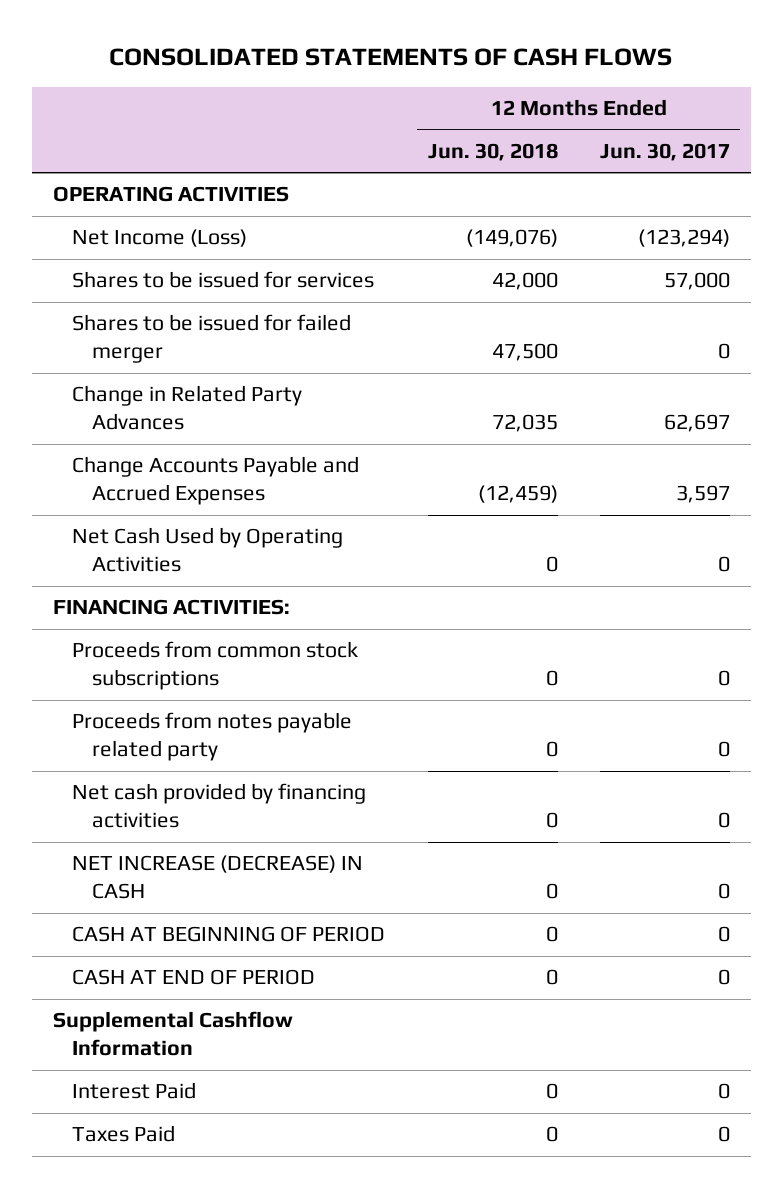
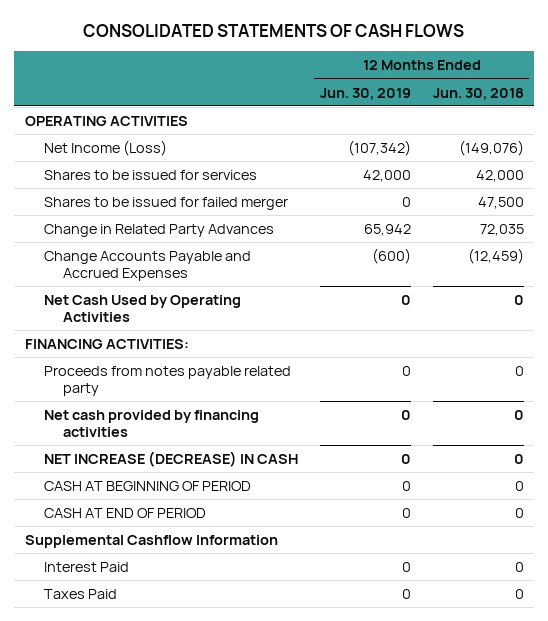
- | 12 Months Ended Jun. 30, 2018 | 12 Months Ended Jun. 30, 2017
+ | 12 Months Ended Jun. 30, 2019 | 12 Months Ended Jun. 30, 2018
- Proceeds from common stock subscriptions | 0 | 0

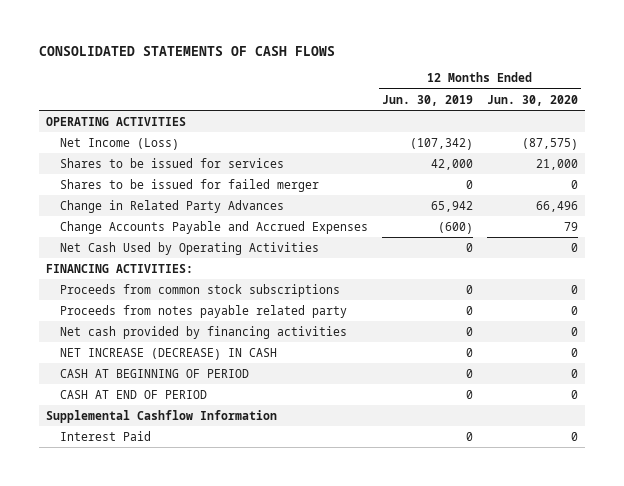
- | 12 Months Ended Jun. 30, 2019 | 12 Months Ended Jun. 30, 2018
+ | 12 Months Ended Jun. 30, 2019 | 12 Months Ended Jun. 30, 2020
+ Proceeds from common stock subscriptions | 0 | 0
- Taxes Paid | 0 | 0

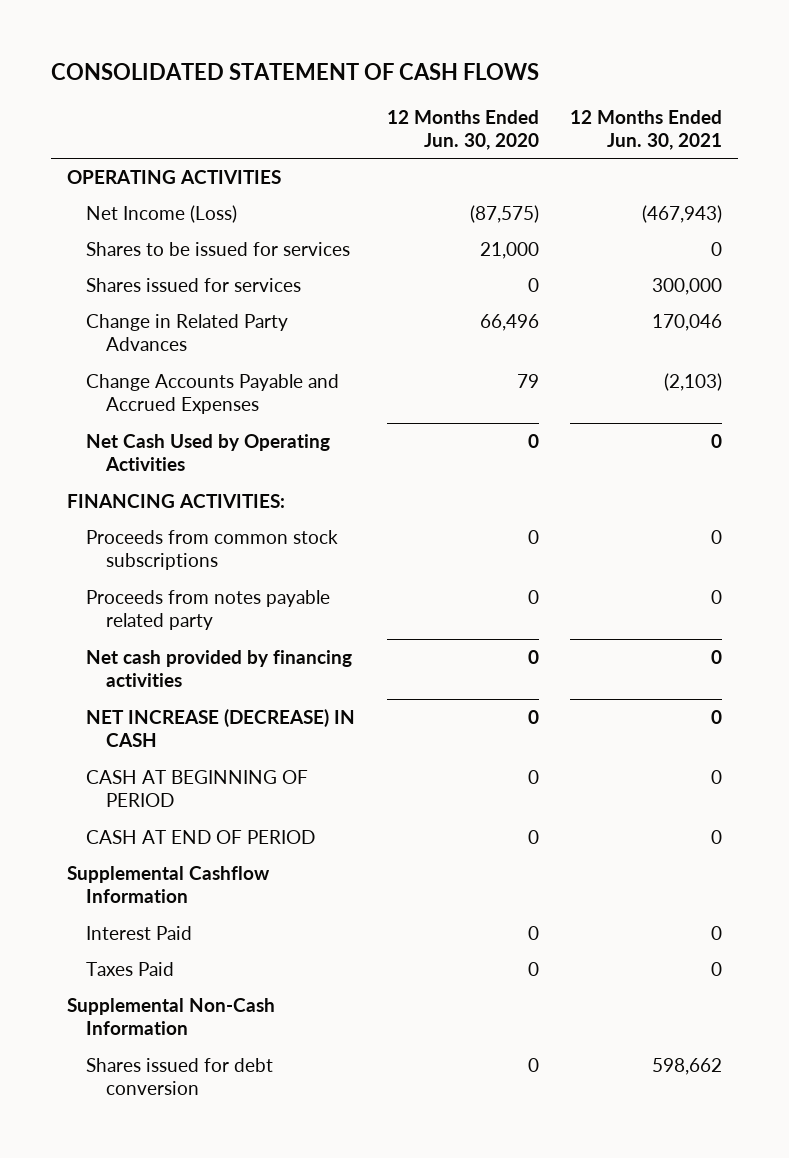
- CONSOLIDATED STATEMENTS OF CASH FLOWS
+ CONSOLIDATED STATEMENT OF CASH FLOWS
- | 12 Months Ended Jun. 30, 2019 | 12 Months Ended Jun. 30, 2020
+ | 12 Months Ended Jun. 30, 2020 | 12 Months Ended Jun. 30, 2021
- Shares to be issued for failed merger | 0 | 0
+ Shares issued for services | 0 | 300,000
+ Taxes Paid | 0 | 0
+ Supplemental Non-Cash Information
+ Shares issued for debt conversion | 0 | 598,662

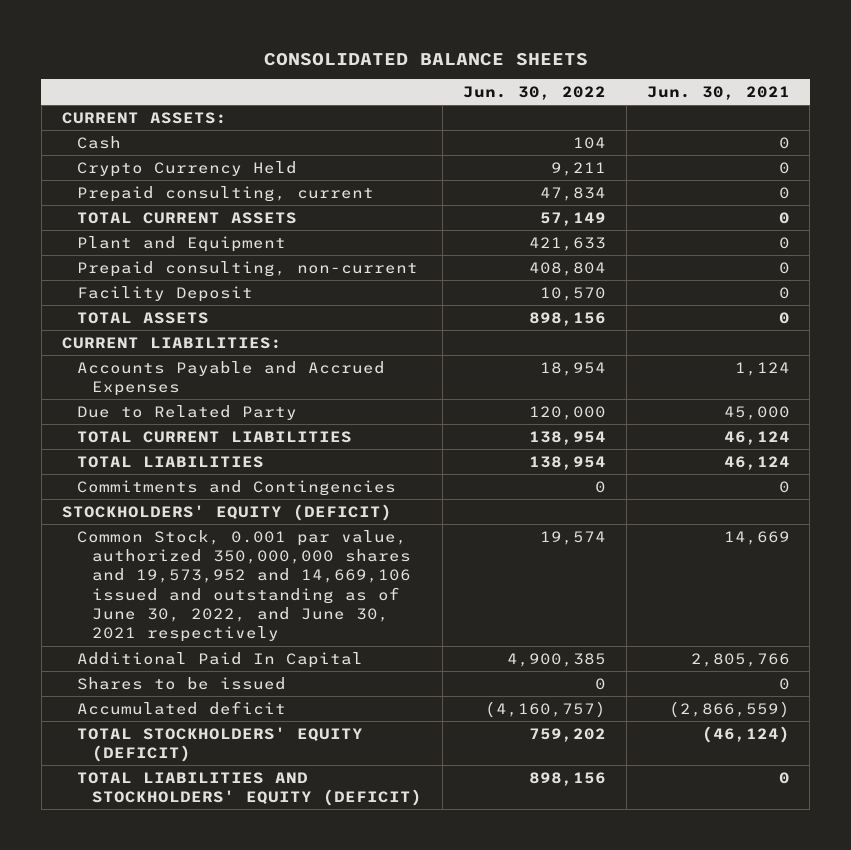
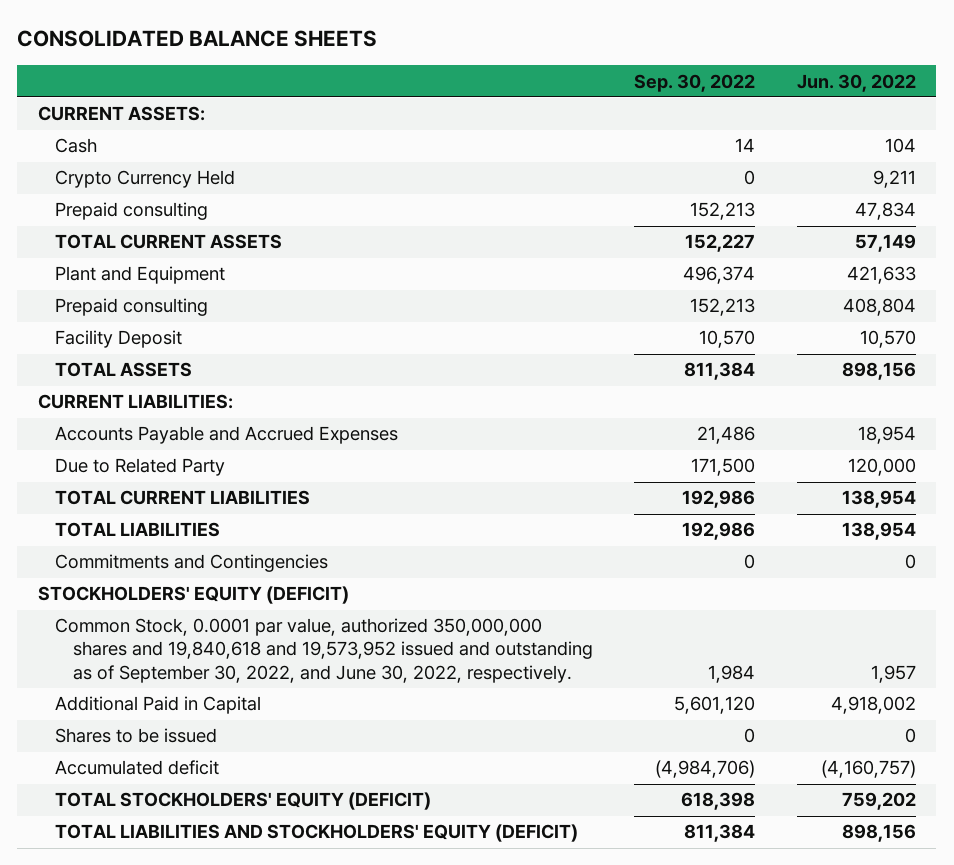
- | Jun. 30, 2022 | Jun. 30, 2021
+ | Sep. 30, 2022 | Jun. 30, 2022
- Prepaid consulting, current | 47,834 | 0
+ Prepaid consulting | 152,213 | 47,834
- Prepaid consulting, non-current | 408,804 | 0
+ Prepaid consulting | 152,213 | 408,804
- Common Stock, 0.001 par value, authorized 350,000,000 shares and 19,573,952 and 14,669,106 issued and outstanding as of June 30, 2022, and June 30, 2021 respectively | 19,574 | 14,669
- Additional Paid In Capital | 4,900,385 | 2,805,766
+ Common Stock, 0.0001 par value, authorized 350,000,000 shares and 19,840,618 and 19,573,952 issued and outstanding as of September 30, 2022, and June 30, 2022, respectively. | 1,984 | 1,957
+ Additional Paid in Capital | 5,601,120 | 4,918,002

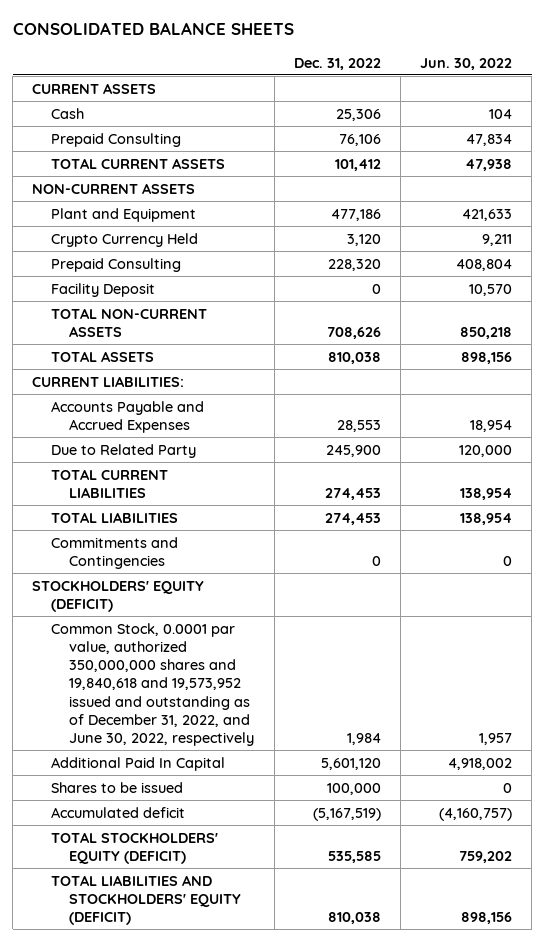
- | Sep. 30, 2022 | Jun. 30, 2022
+ | Dec. 31, 2022 | Jun. 30, 2022
- CURRENT ASSETS:
+ CURRENT ASSETS
- Prepaid consulting | 152,213 | 47,834
- TOTAL CURRENT ASSETS | 152,227 | 57,149
+ Prepaid Consulting | 76,106 | 47,834
+ TOTAL CURRENT ASSETS | 101,412 | 47,938
+ NON-CURRENT ASSETS
- Prepaid consulting | 152,213 | 408,804
moved down: Crypto Currency Held | 3,120 | 9,211
+ Prepaid Consulting | 228,320 | 408,804
+ TOTAL NON-CURRENT ASSETS | 708,626 | 850,218
- Common Stock, 0.0001 par value, authorized 350,000,000 shares and 19,840,618 and 19,573,952 issued and outstanding as of September 30, 2022, and June 30, 2022, respectively. | 1,984 | 1,957
- Additional Paid in Capital | 5,601,120 | 4,918,002
+ Common Stock, 0.0001 par value, authorized 350,000,000 shares and 19,840,618 and 19,573,952 issued and outstanding as of December 31, 2022, and June 30, 2022, respectively | 1,984 | 1,957
+ Additional Paid In Capital | 5,601,120 | 4,918,002

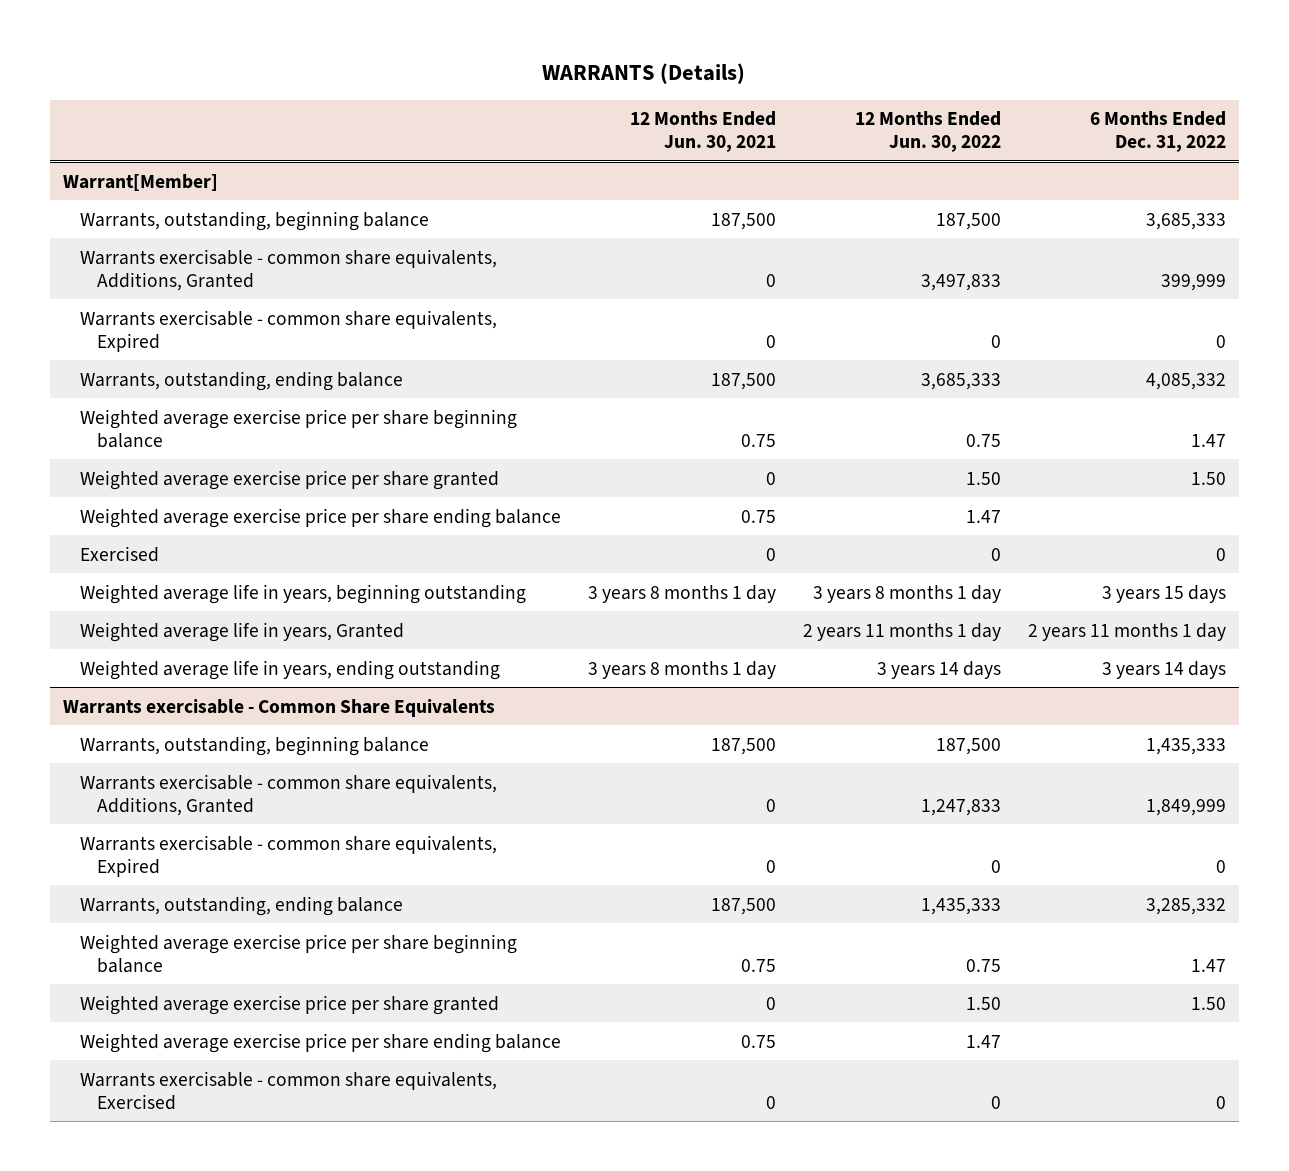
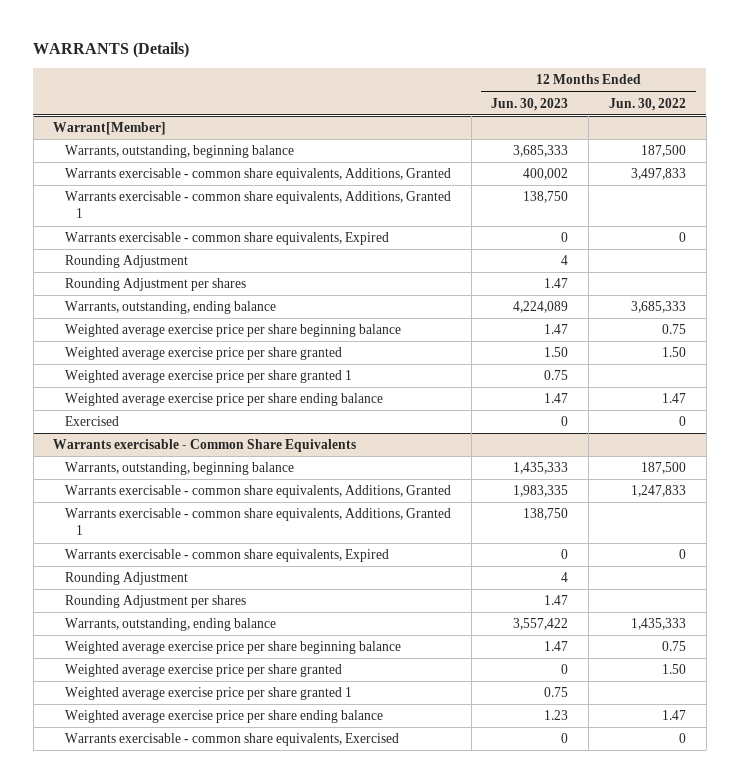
- | 12 Months Ended Jun. 30, 2021 | 12 Months Ended Jun. 30, 2022 | 6 Months Ended Dec. 31, 2022
+ | 12 Months Ended Jun. 30, 2023 | 12 Months Ended Jun. 30, 2022
@ Warrant[Member]
+ Warrants exercisable - common share equivalents, Additions, Granted 1 | 138,750 |
+ Rounding Adjustment | 4 |
+ Rounding Adjustment per shares | 1.47 |
+ Weighted average exercise price per share granted 1 | 0.75 |
- Weighted average life in years, beginning outstanding | 3 years 8 months 1 day | 3 years 8 months 1 day | 3 years 15 days
- Weighted average life in years, Granted | | 2 years 11 months 1 day | 2 years 11 months 1 day
- Weighted average life in years, ending outstanding | 3 years 8 months 1 day | 3 years 14 days | 3 years 14 days
@ Warrants exercisable - Common Share Equivalents
+ Warrants exercisable - common share equivalents, Additions, Granted 1 | 138,750 |
+ Rounding Adjustment | 4 |
+ Rounding Adjustment per shares | 1.47 |
+ Weighted average exercise price per share granted 1 | 0.75 |

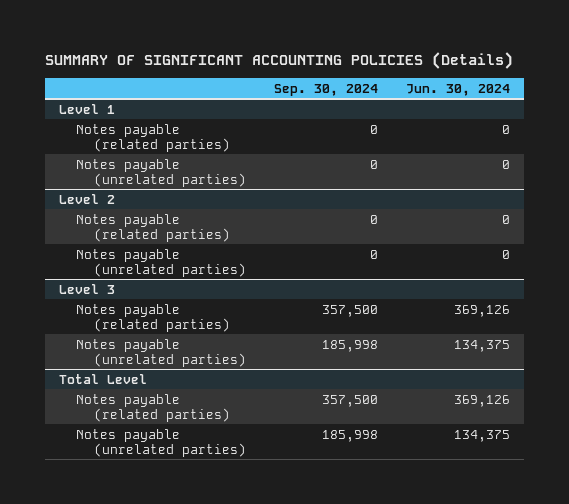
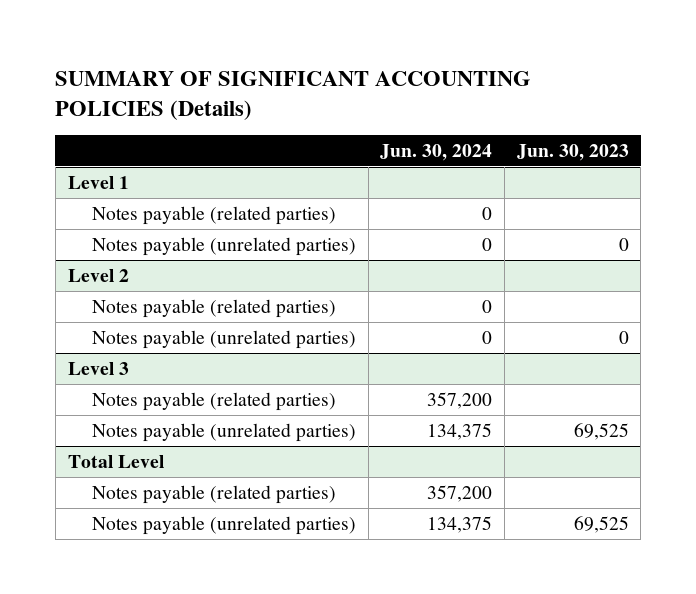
- | Sep. 30, 2024 | Jun. 30, 2024
+ | Jun. 30, 2024 | Jun. 30, 2023
@ Level 3
- Notes payable (related parties) | 357,500 | 369,126
+ Notes payable (related parties) | 357,200 |
@ Total Level
- Notes payable (related parties) | 357,500 | 369,126
+ Notes payable (related parties) | 357,200 |

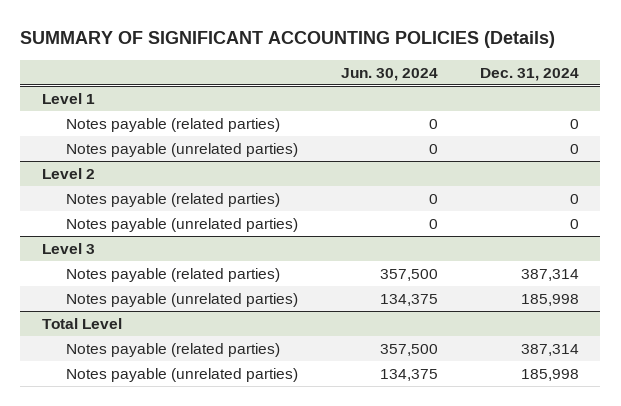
- | Jun. 30, 2024 | Jun. 30, 2023
+ | Jun. 30, 2024 | Dec. 31, 2024
@ Level 3
- Notes payable (related parties) | 357,200 |
+ Notes payable (related parties) | 357,500 | 387,314
@ Total Level
- Notes payable (related parties) | 357,200 |
+ Notes payable (related parties) | 357,500 | 387,314

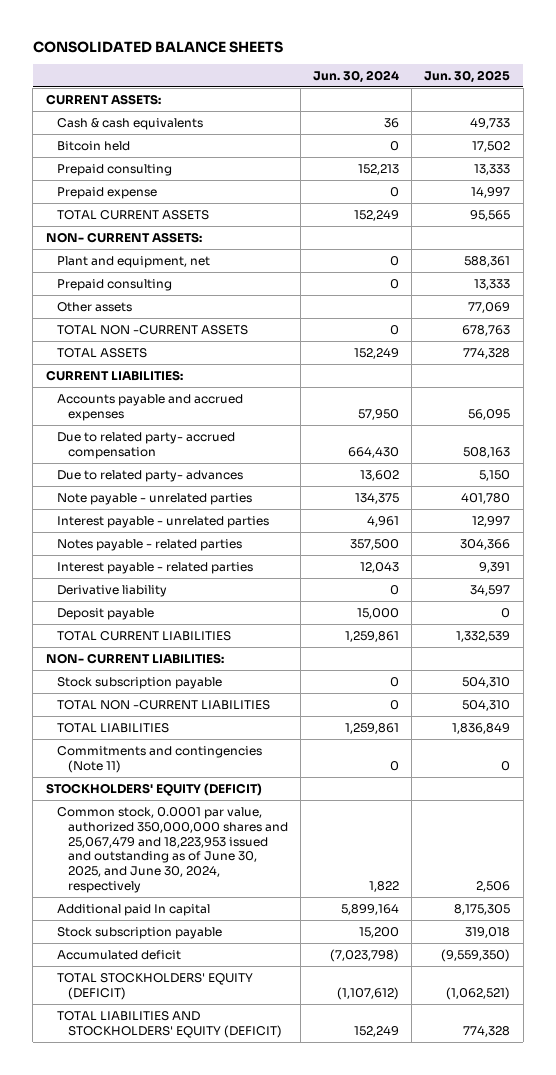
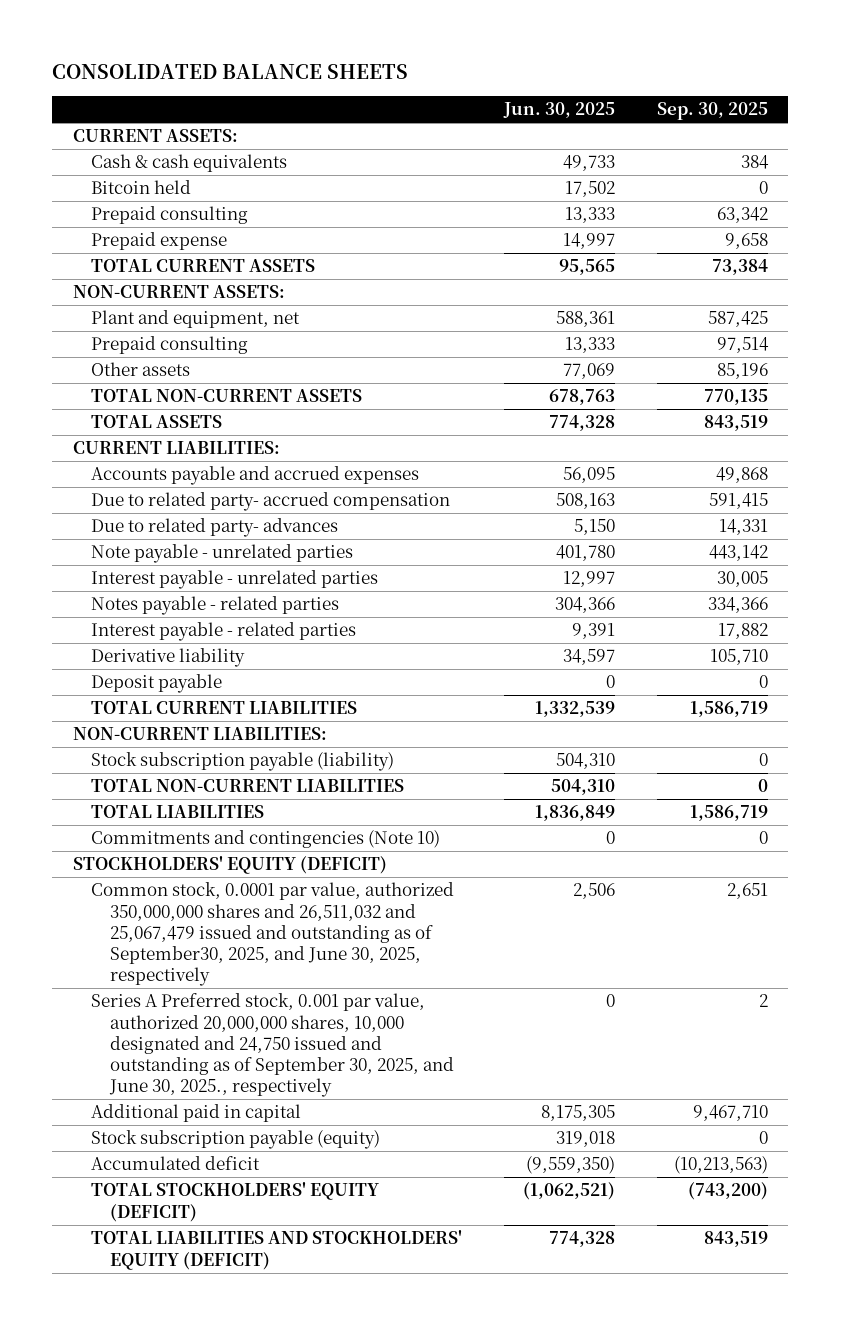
- | Jun. 30, 2024 | Jun. 30, 2025
+ | Jun. 30, 2025 | Sep. 30, 2025
- NON- CURRENT ASSETS:
+ NON-CURRENT ASSETS:
- TOTAL NON -CURRENT ASSETS | 0 | 678,763
+ TOTAL NON-CURRENT ASSETS | 678,763 | 770,135
- NON- CURRENT LIABILITIES:
- Stock subscription payable | 0 | 504,310
- TOTAL NON -CURRENT LIABILITIES | 0 | 504,310
+ NON-CURRENT LIABILITIES:
+ Stock subscription payable (liability) | 504,310 | 0
+ TOTAL NON-CURRENT LIABILITIES | 504,310 | 0
- Commitments and contingencies (Note 11) | 0 | 0
+ Commitments and contingencies (Note 10) | 0 | 0
- Common stock, 0.0001 par value, authorized 350,000,000 shares and 25,067,479 and 18,223,953 issued and outstanding as of June 30, 2025, and June 30, 2024, respectively | 1,822 | 2,506
- Additional paid In capital | 5,899,164 | 8,175,305
- Stock subscription payable | 15,200 | 319,018
+ Common stock, 0.0001 par value, authorized 350,000,000 shares and 26,511,032 and 25,067,479 issued and outstanding as of September30, 2025, and June 30, 2025, respectively | 2,506 | 2,651
+ Series A Preferred stock, 0.001 par value, authorized 20,000,000 shares, 10,000 designated and 24,750 issued and outstanding as of September 30, 2025, and June 30, 2025., respectively | 0 | 2
+ Additional paid in capital | 8,175,305 | 9,467,710
+ Stock subscription payable (equity) | 319,018 | 0

